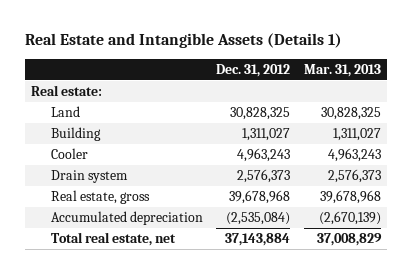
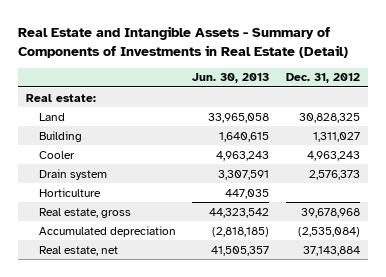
- Real Estate and Intangible Assets (Details 1)
+ Real Estate and Intangible Assets - Summary of Components of Investments in Real Estate (Detail)
- | Dec. 31, 2012 | Mar. 31, 2013
+ | Jun. 30, 2013 | Dec. 31, 2012
+ Horticulture | 447,035 |
- Total real estate, net | 37,143,884 | 37,008,829
+ Real estate, net | 41,505,357 | 37,143,884

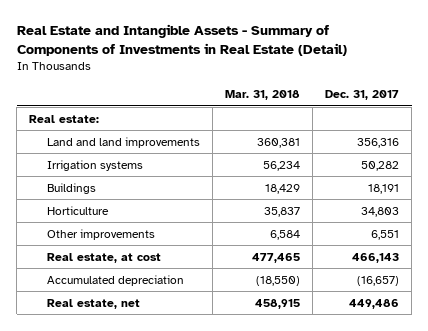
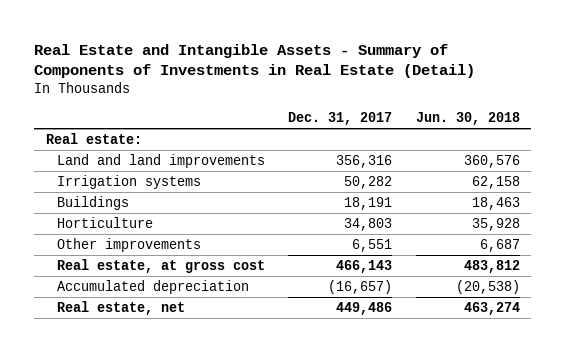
- | Mar. 31, 2018 | Dec. 31, 2017
+ | Dec. 31, 2017 | Jun. 30, 2018
- Real estate, at cost | 477,465 | 466,143
+ Real estate, at gross cost | 466,143 | 483,812

